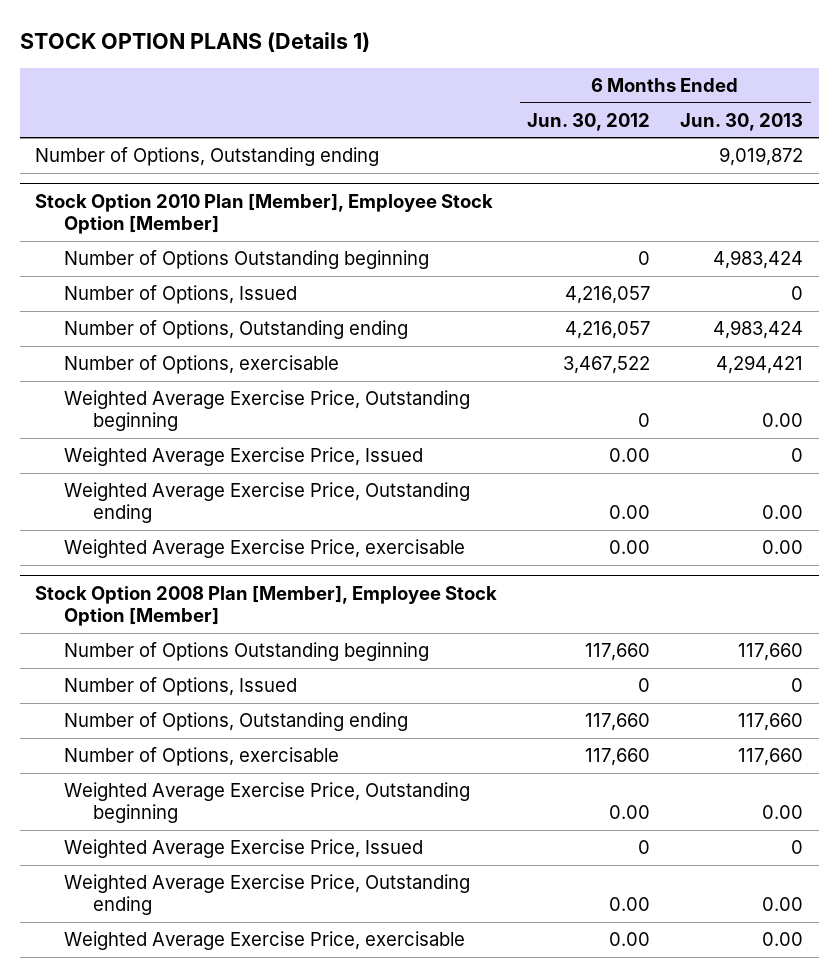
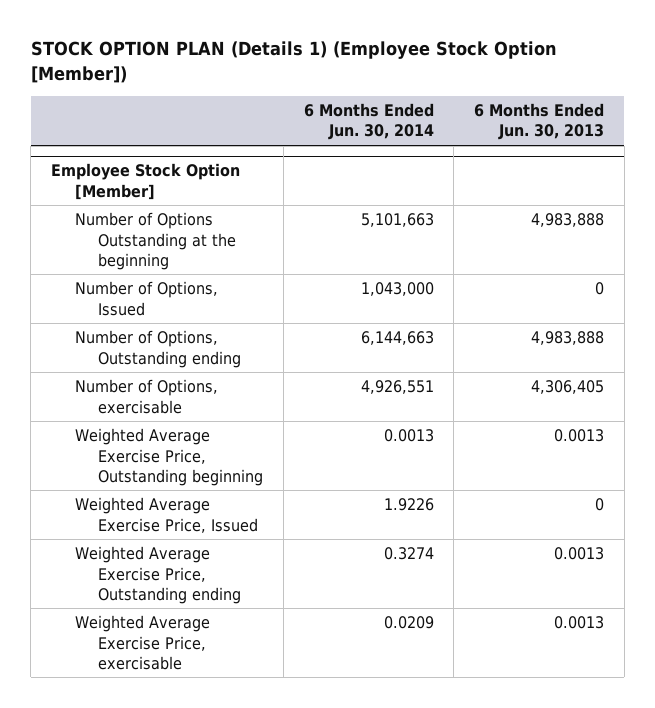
- STOCK OPTION PLANS (Details 1)
+ STOCK OPTION PLAN (Details 1) (Employee Stock Option [Member])
- | 6 Months Ended Jun. 30, 2012 | 6 Months Ended Jun. 30, 2013
+ | 6 Months Ended Jun. 30, 2014 | 6 Months Ended Jun. 30, 2013
- Number of Options, Outstanding ending | | 9,019,872
- Stock Option 2010 Plan [Member], Employee Stock Option [Member]
- Number of Options Outstanding beginning | 0 | 4,983,424
- Number of Options, Issued | 4,216,057 | 0
- Number of Options, Outstanding ending | 4,216,057 | 4,983,424
- Number of Options, exercisable | 3,467,522 | 4,294,421
- Weighted Average Exercise Price, Outstanding beginning | 0 | 0.00
- Weighted Average Exercise Price, Issued | 0.00 | 0
- Weighted Average Exercise Price, Outstanding ending | 0.00 | 0.00
- Weighted Average Exercise Price, exercisable | 0.00 | 0.00
- Stock Option 2008 Plan [Member], Employee Stock Option [Member]
- Number of Options Outstanding beginning | 117,660 | 117,660
+ Employee Stock Option [Member]
+ Number of Options Outstanding at the beginning | 5,101,663 | 4,983,888
- Number of Options, Outstanding ending | 117,660 | 117,660
- Number of Options, exercisable | 117,660 | 117,660
- Weighted Average Exercise Price, Outstanding beginning | 0.00 | 0.00
+ Number of Options, Outstanding ending | 6,144,663 | 4,983,888
+ Number of Options, exercisable | 4,926,551 | 4,306,405
+ Weighted Average Exercise Price, Outstanding beginning | 0.0013 | 0.0013
- Weighted Average Exercise Price, Outstanding ending | 0.00 | 0.00
- Weighted Average Exercise Price, exercisable | 0.00 | 0.00
+ Weighted Average Exercise Price, Outstanding ending | 0.3274 | 0.0013
+ Weighted Average Exercise Price, exercisable | 0.0209 | 0.0013

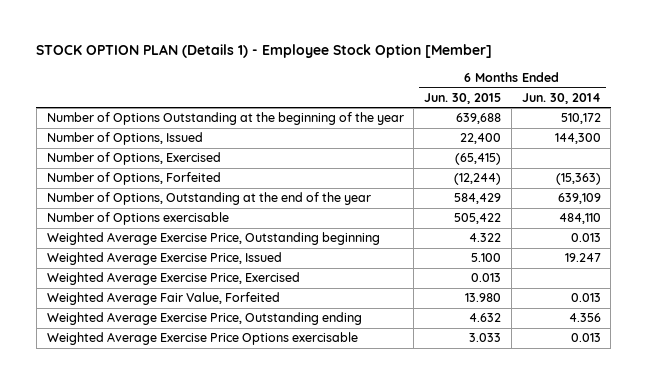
- STOCK OPTION PLAN (Details 1) (Employee Stock Option [Member])
+ STOCK OPTION PLAN (Details 1) - Employee Stock Option [Member]
- | 6 Months Ended Jun. 30, 2014 | 6 Months Ended Jun. 30, 2013
+ | 6 Months Ended Jun. 30, 2015 | 6 Months Ended Jun. 30, 2014
- Employee Stock Option [Member]
- Number of Options Outstanding at the beginning | 5,101,663 | 4,983,888
- Number of Options, Issued | 1,043,000 | 0
- Number of Options, Outstanding ending | 6,144,663 | 4,983,888
- Number of Options, exercisable | 4,926,551 | 4,306,405
- Weighted Average Exercise Price, Outstanding beginning | 0.0013 | 0.0013
- Weighted Average Exercise Price, Issued | 1.9226 | 0
- Weighted Average Exercise Price, Outstanding ending | 0.3274 | 0.0013
- Weighted Average Exercise Price, exercisable | 0.0209 | 0.0013
+ Number of Options Outstanding at the beginning of the year | 639,688 | 510,172
+ Number of Options, Issued | 22,400 | 144,300
+ Number of Options, Exercised | (65,415) |
+ Number of Options, Forfeited | (12,244) | (15,363)
+ Number of Options, Outstanding at the end of the year | 584,429 | 639,109
+ Number of Options exercisable | 505,422 | 484,110
+ Weighted Average Exercise Price, Outstanding beginning | 4.322 | 0.013
+ Weighted Average Exercise Price, Issued | 5.100 | 19.247
+ Weighted Average Exercise Price, Exercised | 0.013 |
+ Weighted Average Fair Value, Forfeited | 13.980 | 0.013
+ Weighted Average Exercise Price, Outstanding ending | 4.632 | 4.356
+ Weighted Average Exercise Price Options exercisable | 3.033 | 0.013

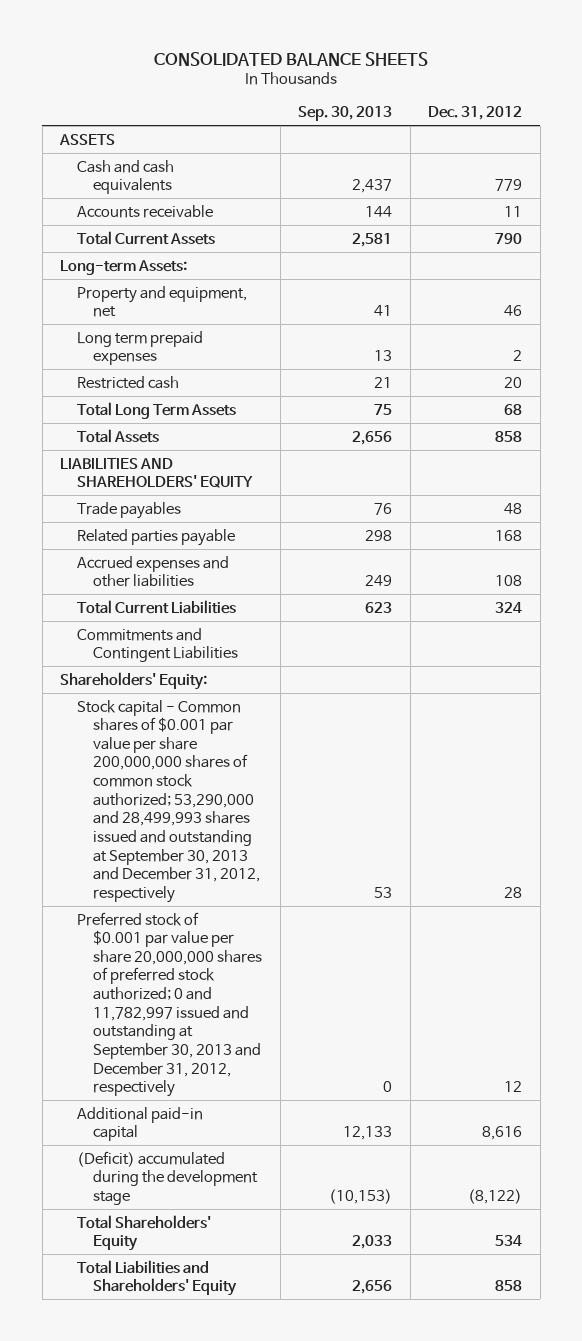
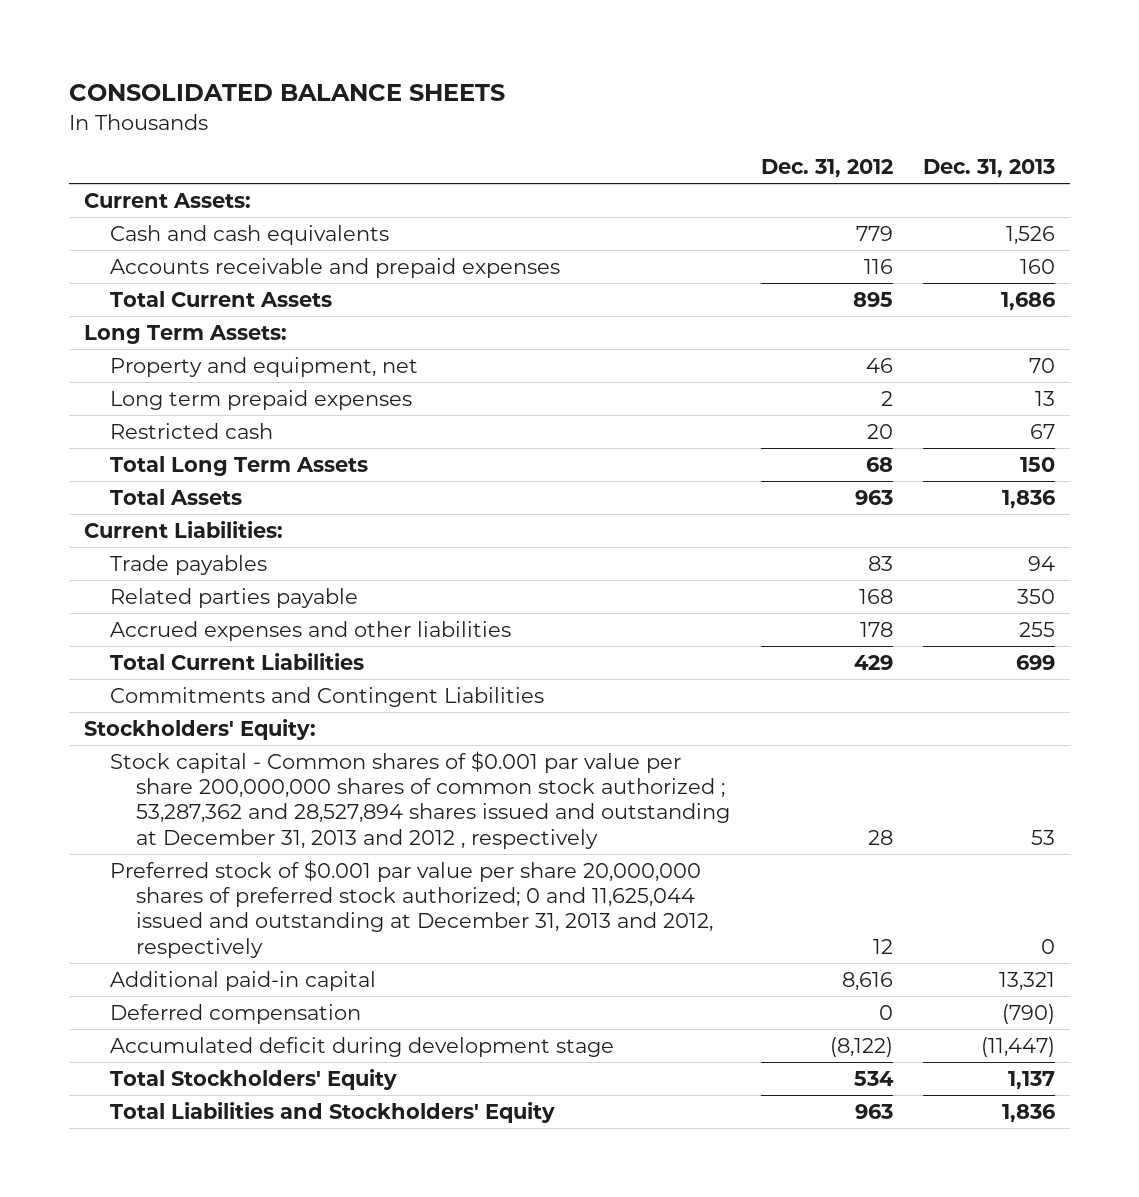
- | Sep. 30, 2013 | Dec. 31, 2012
+ | Dec. 31, 2012 | Dec. 31, 2013
- ASSETS
+ Current Assets:
- Accounts receivable | 144 | 11
- Total Current Assets | 2,581 | 790
- Long-term Assets:
+ Accounts receivable and prepaid expenses | 116 | 160
+ Total Current Assets | 895 | 1,686
+ Long Term Assets:
- Total Assets | 2,656 | 858
- LIABILITIES AND SHAREHOLDERS' EQUITY
- Trade payables | 76 | 48
+ Total Assets | 963 | 1,836
+ Current Liabilities:
+ Trade payables | 83 | 94
- Accrued expenses and other liabilities | 249 | 108
- Total Current Liabilities | 623 | 324
+ Accrued expenses and other liabilities | 178 | 255
+ Total Current Liabilities | 429 | 699
- Shareholders' Equity:
- Stock capital - Common shares of $0.001 par value per share 200,000,000 shares of common stock authorized; 53,290,000 and 28,499,993 shares issued and outstanding at September 30, 2013 and December 31, 2012, respectively | 53 | 28
- Preferred stock of $0.001 par value per share 20,000,000 shares of preferred stock authorized; 0 and 11,782,997 issued and outstanding at September 30, 2013 and December 31, 2012, respectively | 0 | 12
+ Stockholders' Equity:
+ Stock capital - Common shares of $0.001 par value per share 200,000,000 shares of common stock authorized ; 53,287,362 and 28,527,894 shares issued and outstanding at December 31, 2013 and 2012 , respectively | 28 | 53
+ Preferred stock of $0.001 par value per share 20,000,000 shares of preferred stock authorized; 0 and 11,625,044 issued and outstanding at December 31, 2013 and 2012, respectively | 12 | 0
- (Deficit) accumulated during the development stage | (10,153) | (8,122)
- Total Shareholders' Equity | 2,033 | 534
- Total Liabilities and Shareholders' Equity | 2,656 | 858
+ Deferred compensation | 0 | (790)
+ Accumulated deficit during development stage | (8,122) | (11,447)
+ Total Stockholders' Equity | 534 | 1,137
+ Total Liabilities and Stockholders' Equity | 963 | 1,836

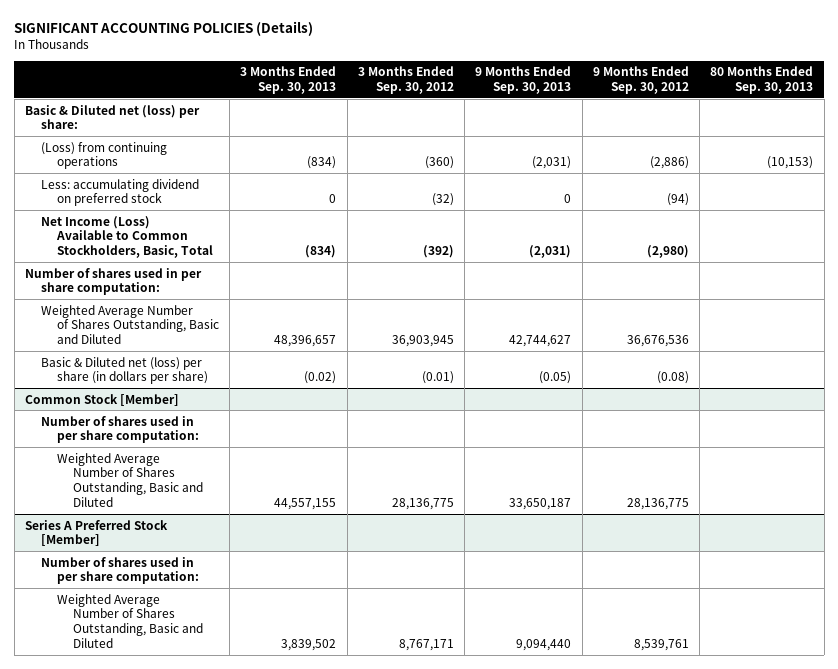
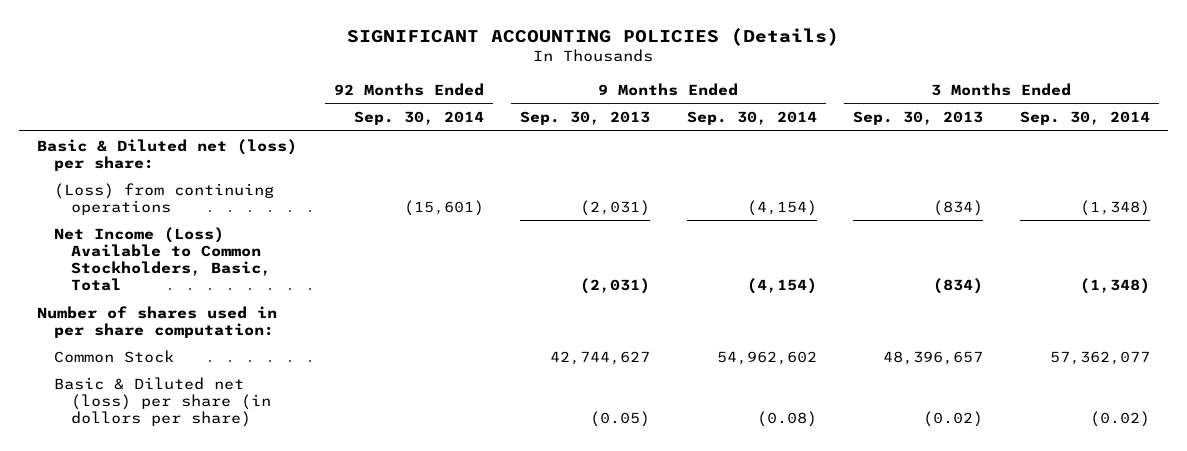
- | 3 Months Ended Sep. 30, 2013 | 3 Months Ended Sep. 30, 2012 | 9 Months Ended Sep. 30, 2013 | 9 Months Ended Sep. 30, 2012 | 80 Months Ended Sep. 30, 2013
+ | 92 Months Ended Sep. 30, 2014 | 9 Months Ended Sep. 30, 2013 | 9 Months Ended Sep. 30, 2014 | 3 Months Ended Sep. 30, 2013 | 3 Months Ended Sep. 30, 2014
- Less: accumulating dividend on preferred stock | 0 | (32) | 0 | (94) |
- Weighted Average Number of Shares Outstanding, Basic and Diluted | 48,396,657 | 36,903,945 | 42,744,627 | 36,676,536 |
- Basic & Diluted net (loss) per share (in dollars per share) | (0.02) | (0.01) | (0.05) | (0.08) |
- Common Stock [Member]
- Number of shares used in per share computation:
- Weighted Average Number of Shares Outstanding, Basic and Diluted | 44,557,155 | 28,136,775 | 33,650,187 | 28,136,775 |
- Series A Preferred Stock [Member]
- Number of shares used in per share computation:
- Weighted Average Number of Shares Outstanding, Basic and Diluted | 3,839,502 | 8,767,171 | 9,094,440 | 8,539,761 |
+ Common Stock | | 42,744,627 | 54,962,602 | 48,396,657 | 57,362,077
+ Basic & Diluted net (loss) per share (in dollors per share) | | (0.05) | (0.08) | (0.02) | (0.02)

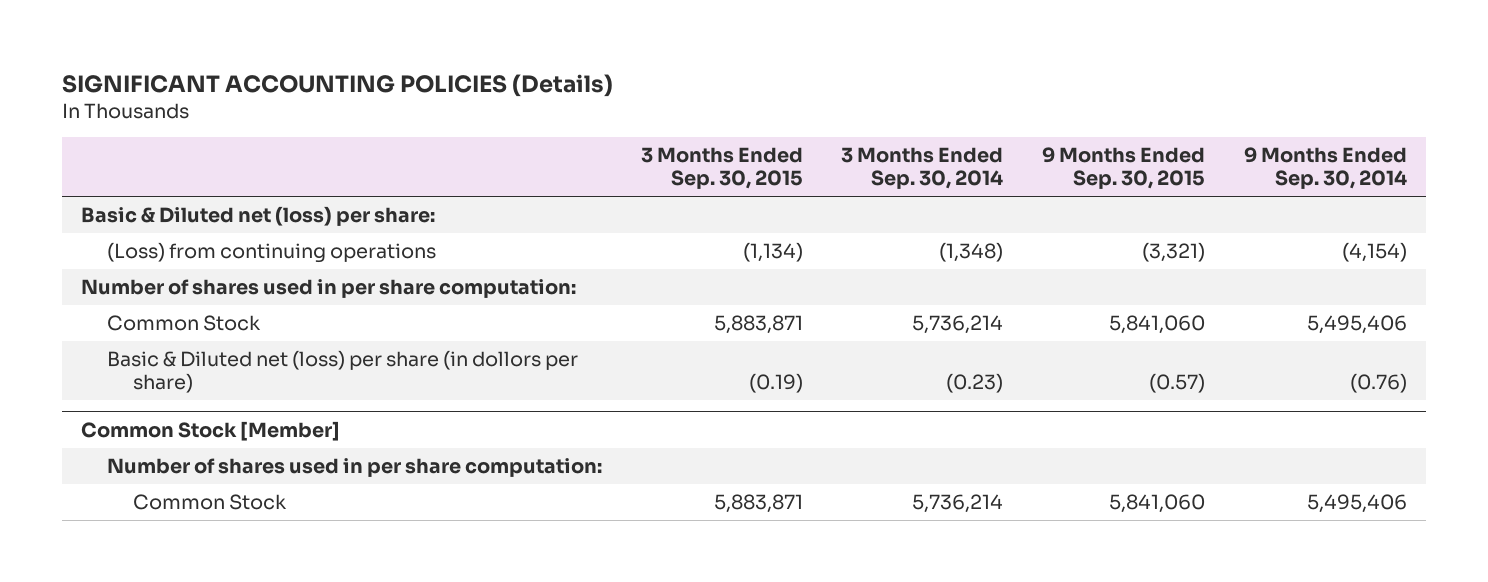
- | 92 Months Ended Sep. 30, 2014 | 9 Months Ended Sep. 30, 2013 | 9 Months Ended Sep. 30, 2014 | 3 Months Ended Sep. 30, 2013 | 3 Months Ended Sep. 30, 2014
+ | 3 Months Ended Sep. 30, 2015 | 3 Months Ended Sep. 30, 2014 | 9 Months Ended Sep. 30, 2015 | 9 Months Ended Sep. 30, 2014
- Net Income (Loss) Available to Common Stockholders, Basic, Total | | (2,031) | (4,154) | (834) | (1,348)
- Common Stock | | 42,744,627 | 54,962,602 | 48,396,657 | 57,362,077
- Basic & Diluted net (loss) per share (in dollors per share) | | (0.05) | (0.08) | (0.02) | (0.02)
+ Common Stock | 5,883,871 | 5,736,214 | 5,841,060 | 5,495,406
+ Basic & Diluted net (loss) per share (in dollors per share) | (0.19) | (0.23) | (0.57) | (0.76)
+ Common Stock [Member]
+ Number of shares used in per share computation:
+ Common Stock | 5,883,871 | 5,736,214 | 5,841,060 | 5,495,406

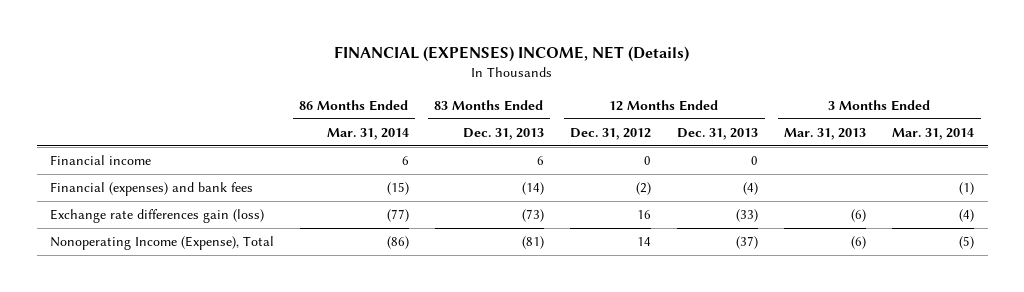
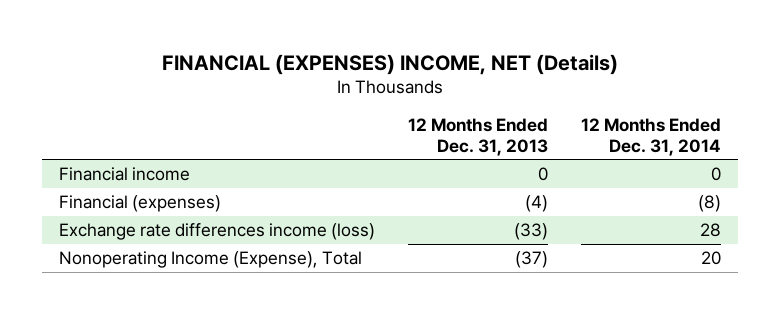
- | 86 Months Ended Mar. 31, 2014 | 83 Months Ended Dec. 31, 2013 | 12 Months Ended Dec. 31, 2012 | 12 Months Ended Dec. 31, 2013 | 3 Months Ended Mar. 31, 2013 | 3 Months Ended Mar. 31, 2014
+ | 12 Months Ended Dec. 31, 2013 | 12 Months Ended Dec. 31, 2014
- Financial (expenses) and bank fees | (15) | (14) | (2) | (4) | | (1)
- Exchange rate differences gain (loss) | (77) | (73) | 16 | (33) | (6) | (4)
+ Financial (expenses) | (4) | (8)
+ Exchange rate differences income (loss) | (33) | 28

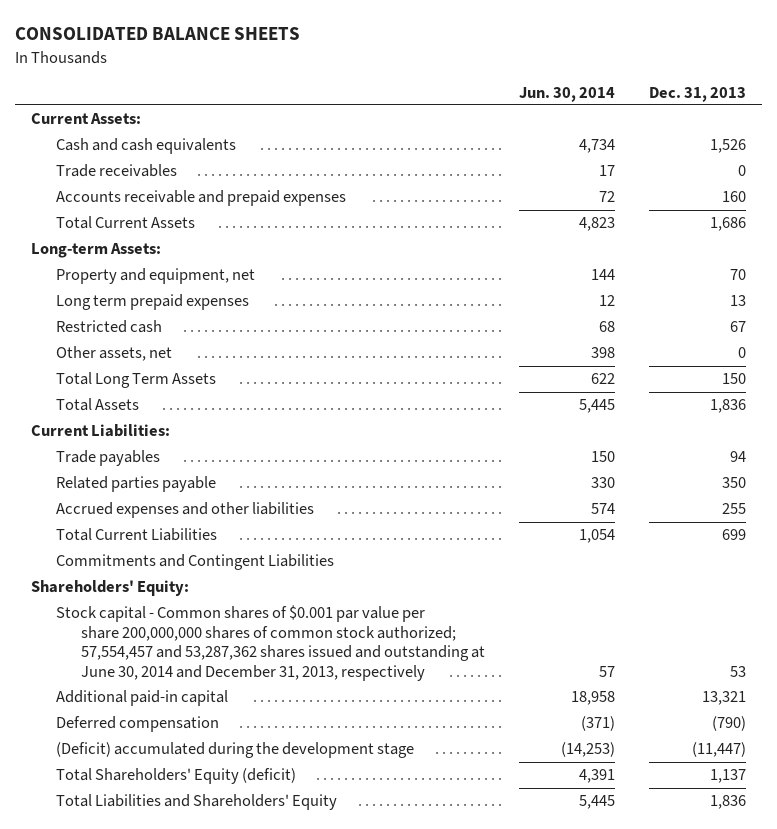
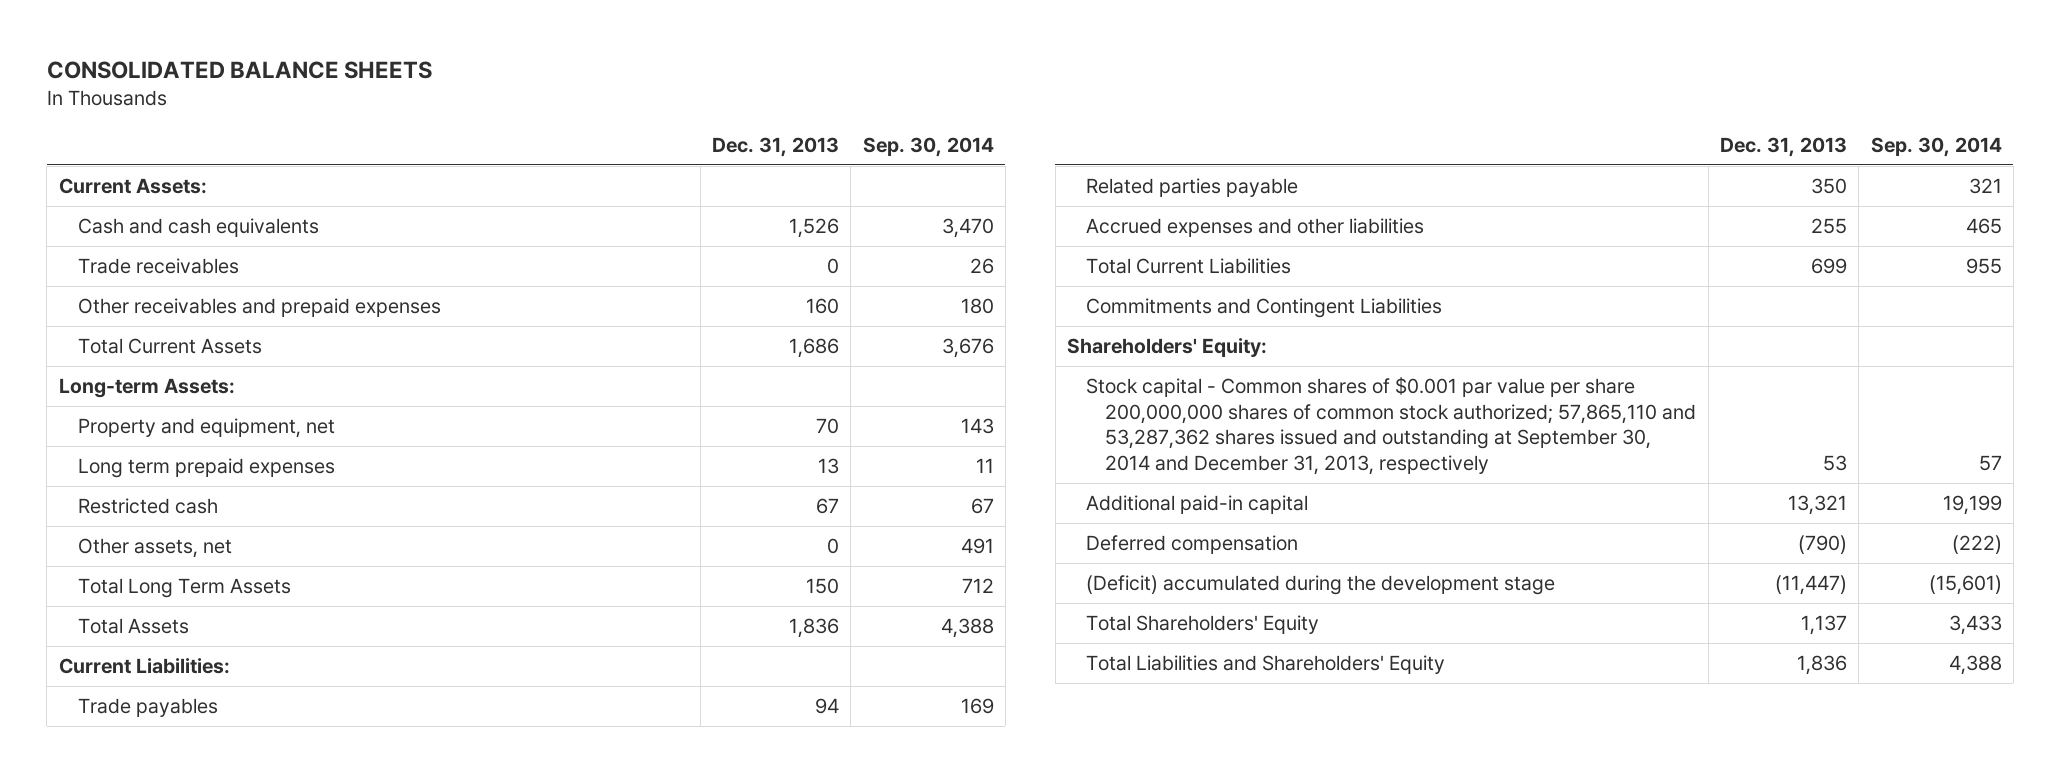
- | Jun. 30, 2014 | Dec. 31, 2013
+ | Dec. 31, 2013 | Sep. 30, 2014
- Accounts receivable and prepaid expenses | 72 | 160
+ Other receivables and prepaid expenses | 160 | 180
- Stock capital - Common shares of $0.001 par value per share 200,000,000 shares of common stock authorized; 57,554,457 and 53,287,362 shares issued and outstanding at June 30, 2014 and December 31, 2013, respectively | 57 | 53
+ Stock capital - Common shares of $0.001 par value per share 200,000,000 shares of common stock authorized; 57,865,110 and 53,287,362 shares issued and outstanding at September 30, 2014 and December 31, 2013, respectively | 53 | 57
- Total Shareholders' Equity (deficit) | 4,391 | 1,137
+ Total Shareholders' Equity | 1,137 | 3,433

